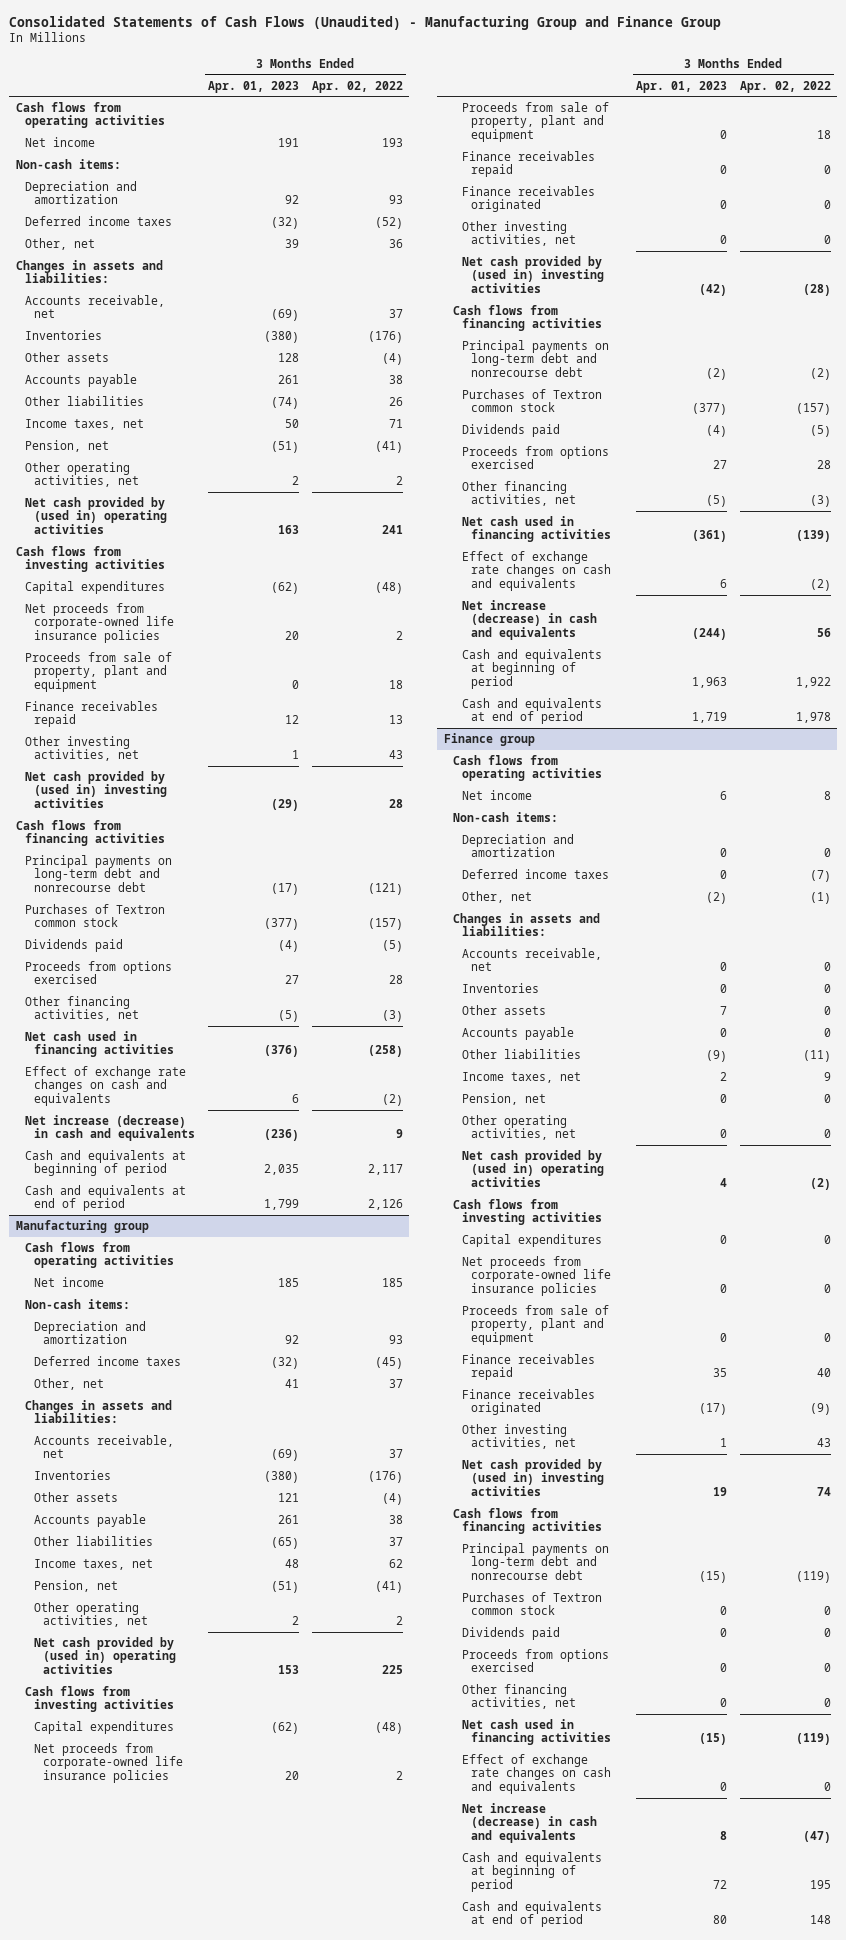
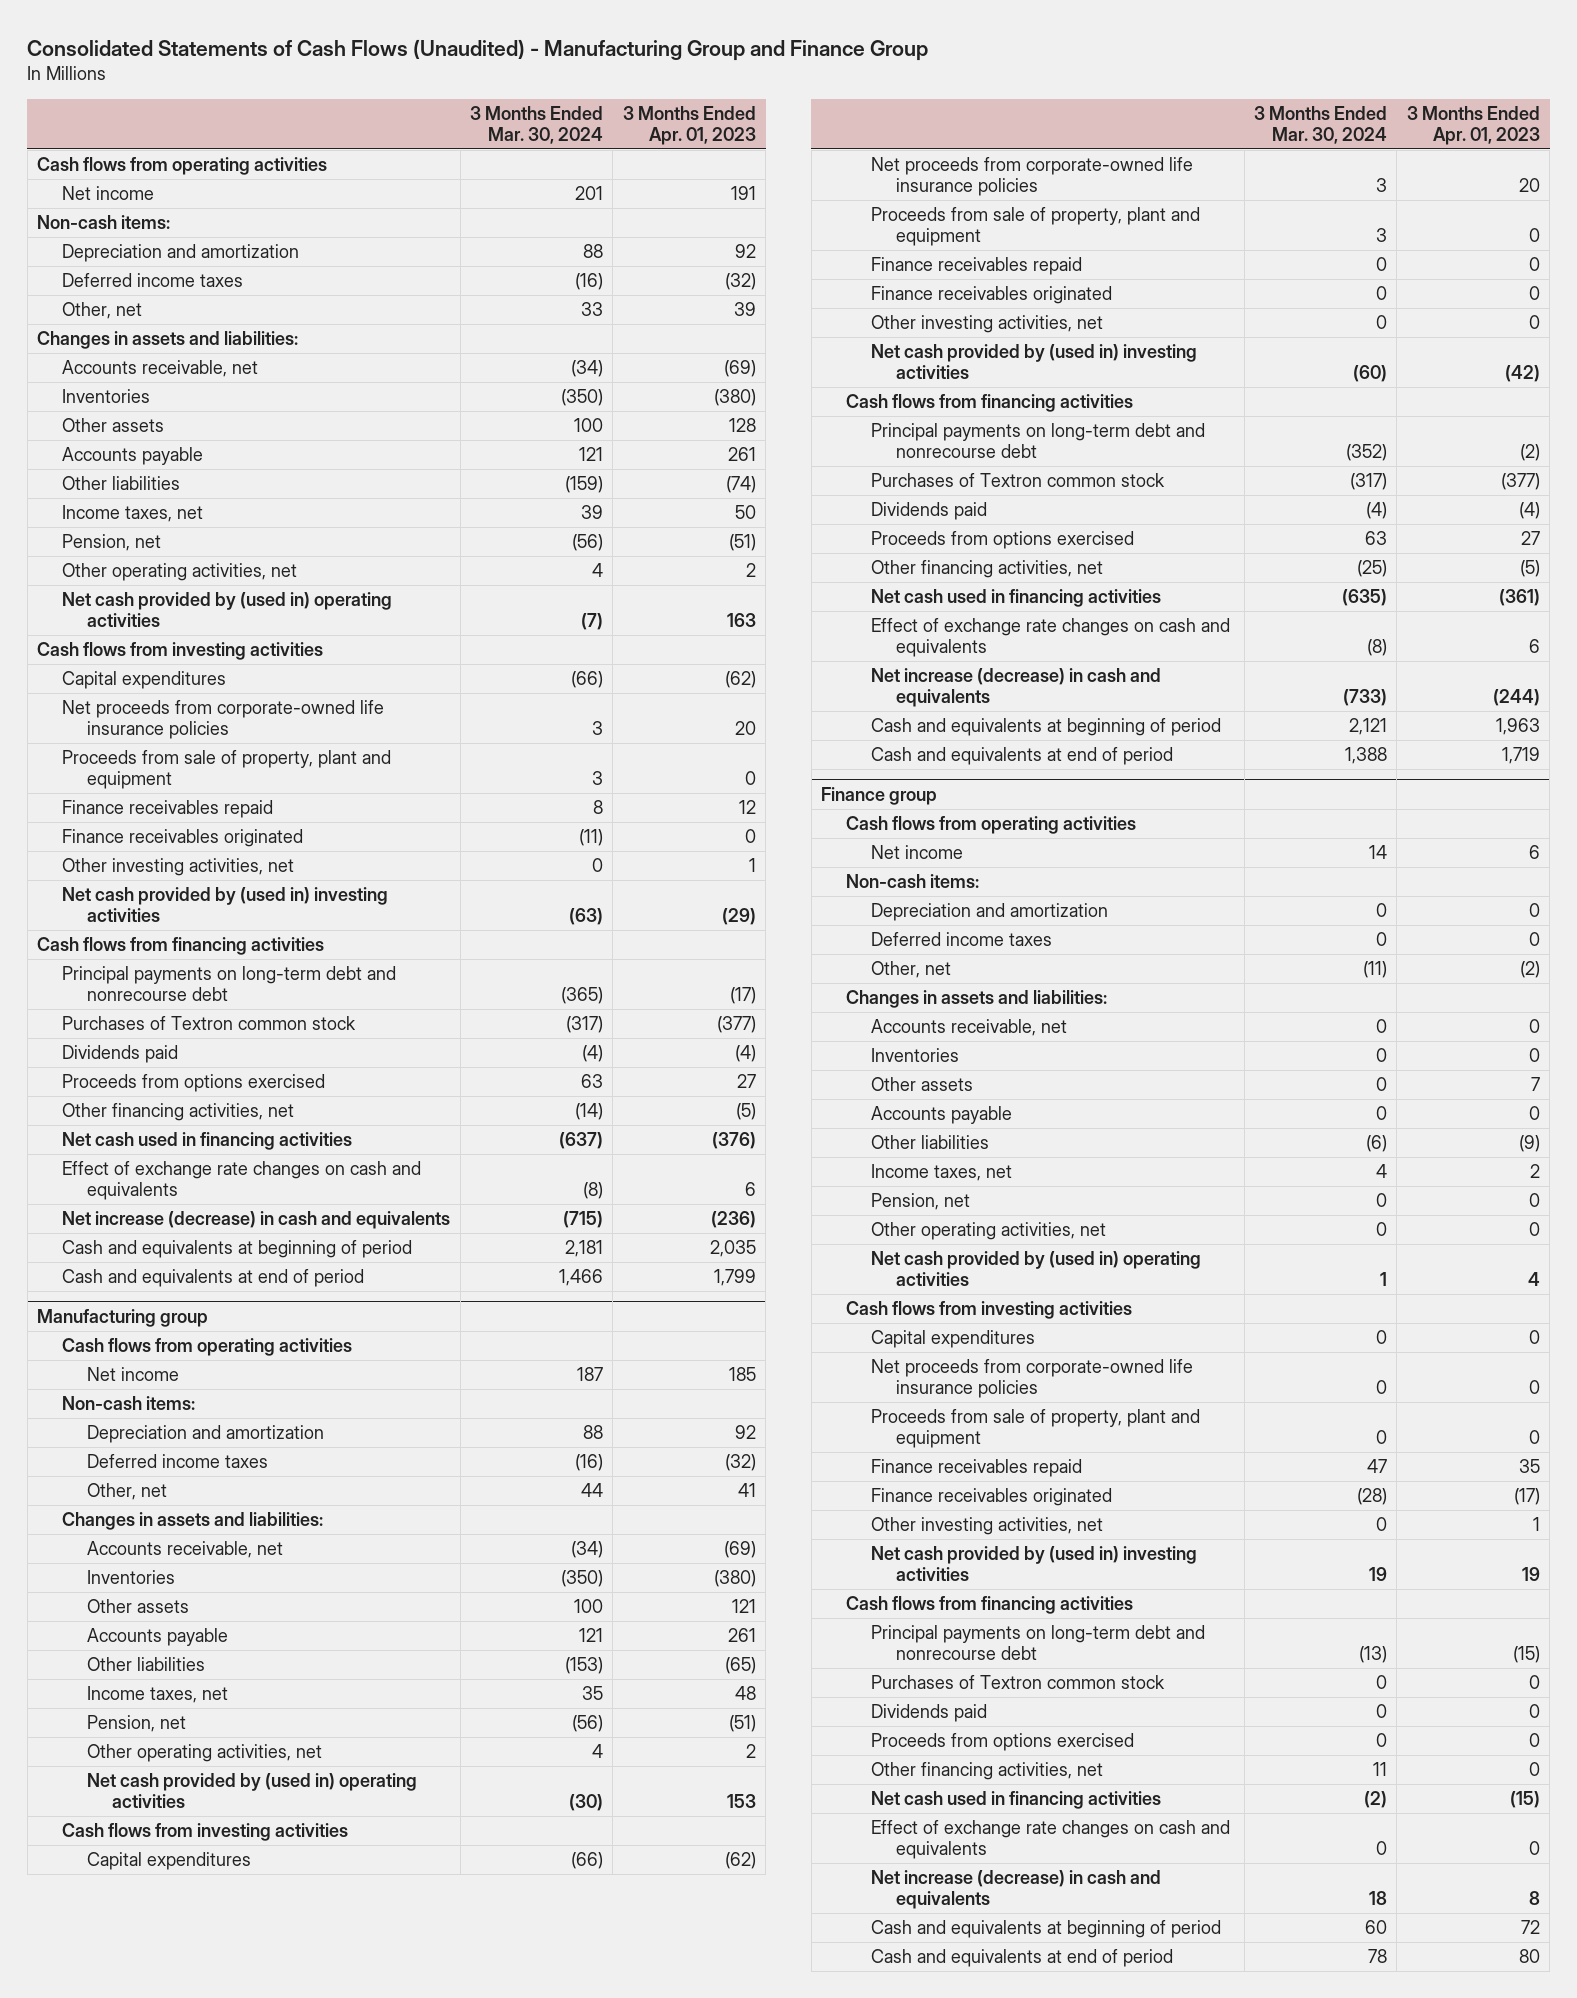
- | 3 Months Ended Apr. 01, 2023 | 3 Months Ended Apr. 02, 2022
+ | 3 Months Ended Mar. 30, 2024 | 3 Months Ended Apr. 01, 2023
+ Finance receivables originated | (11) | 0

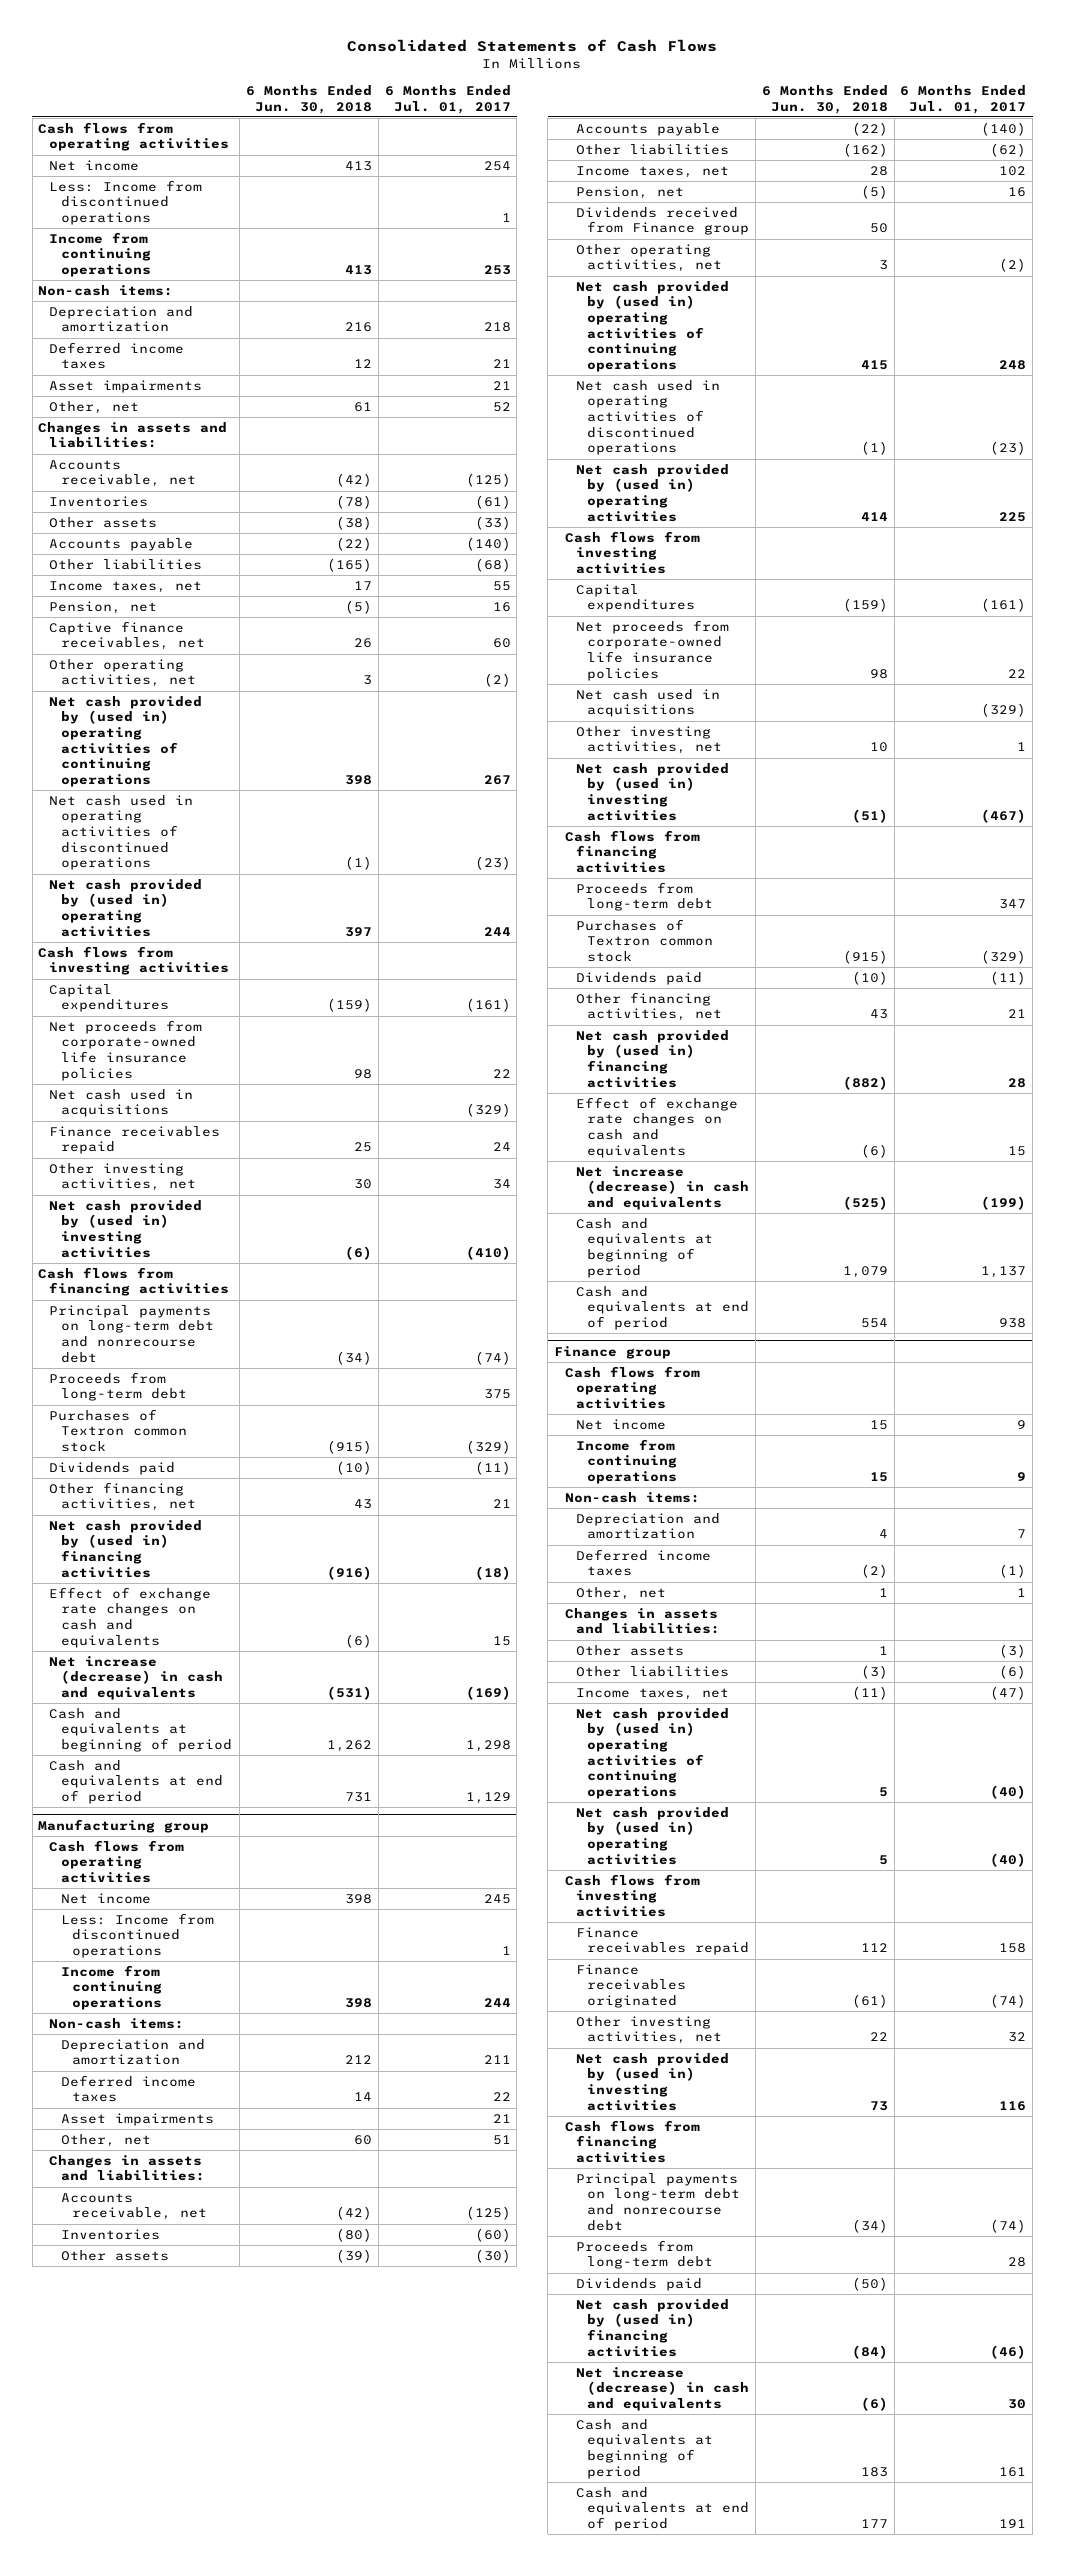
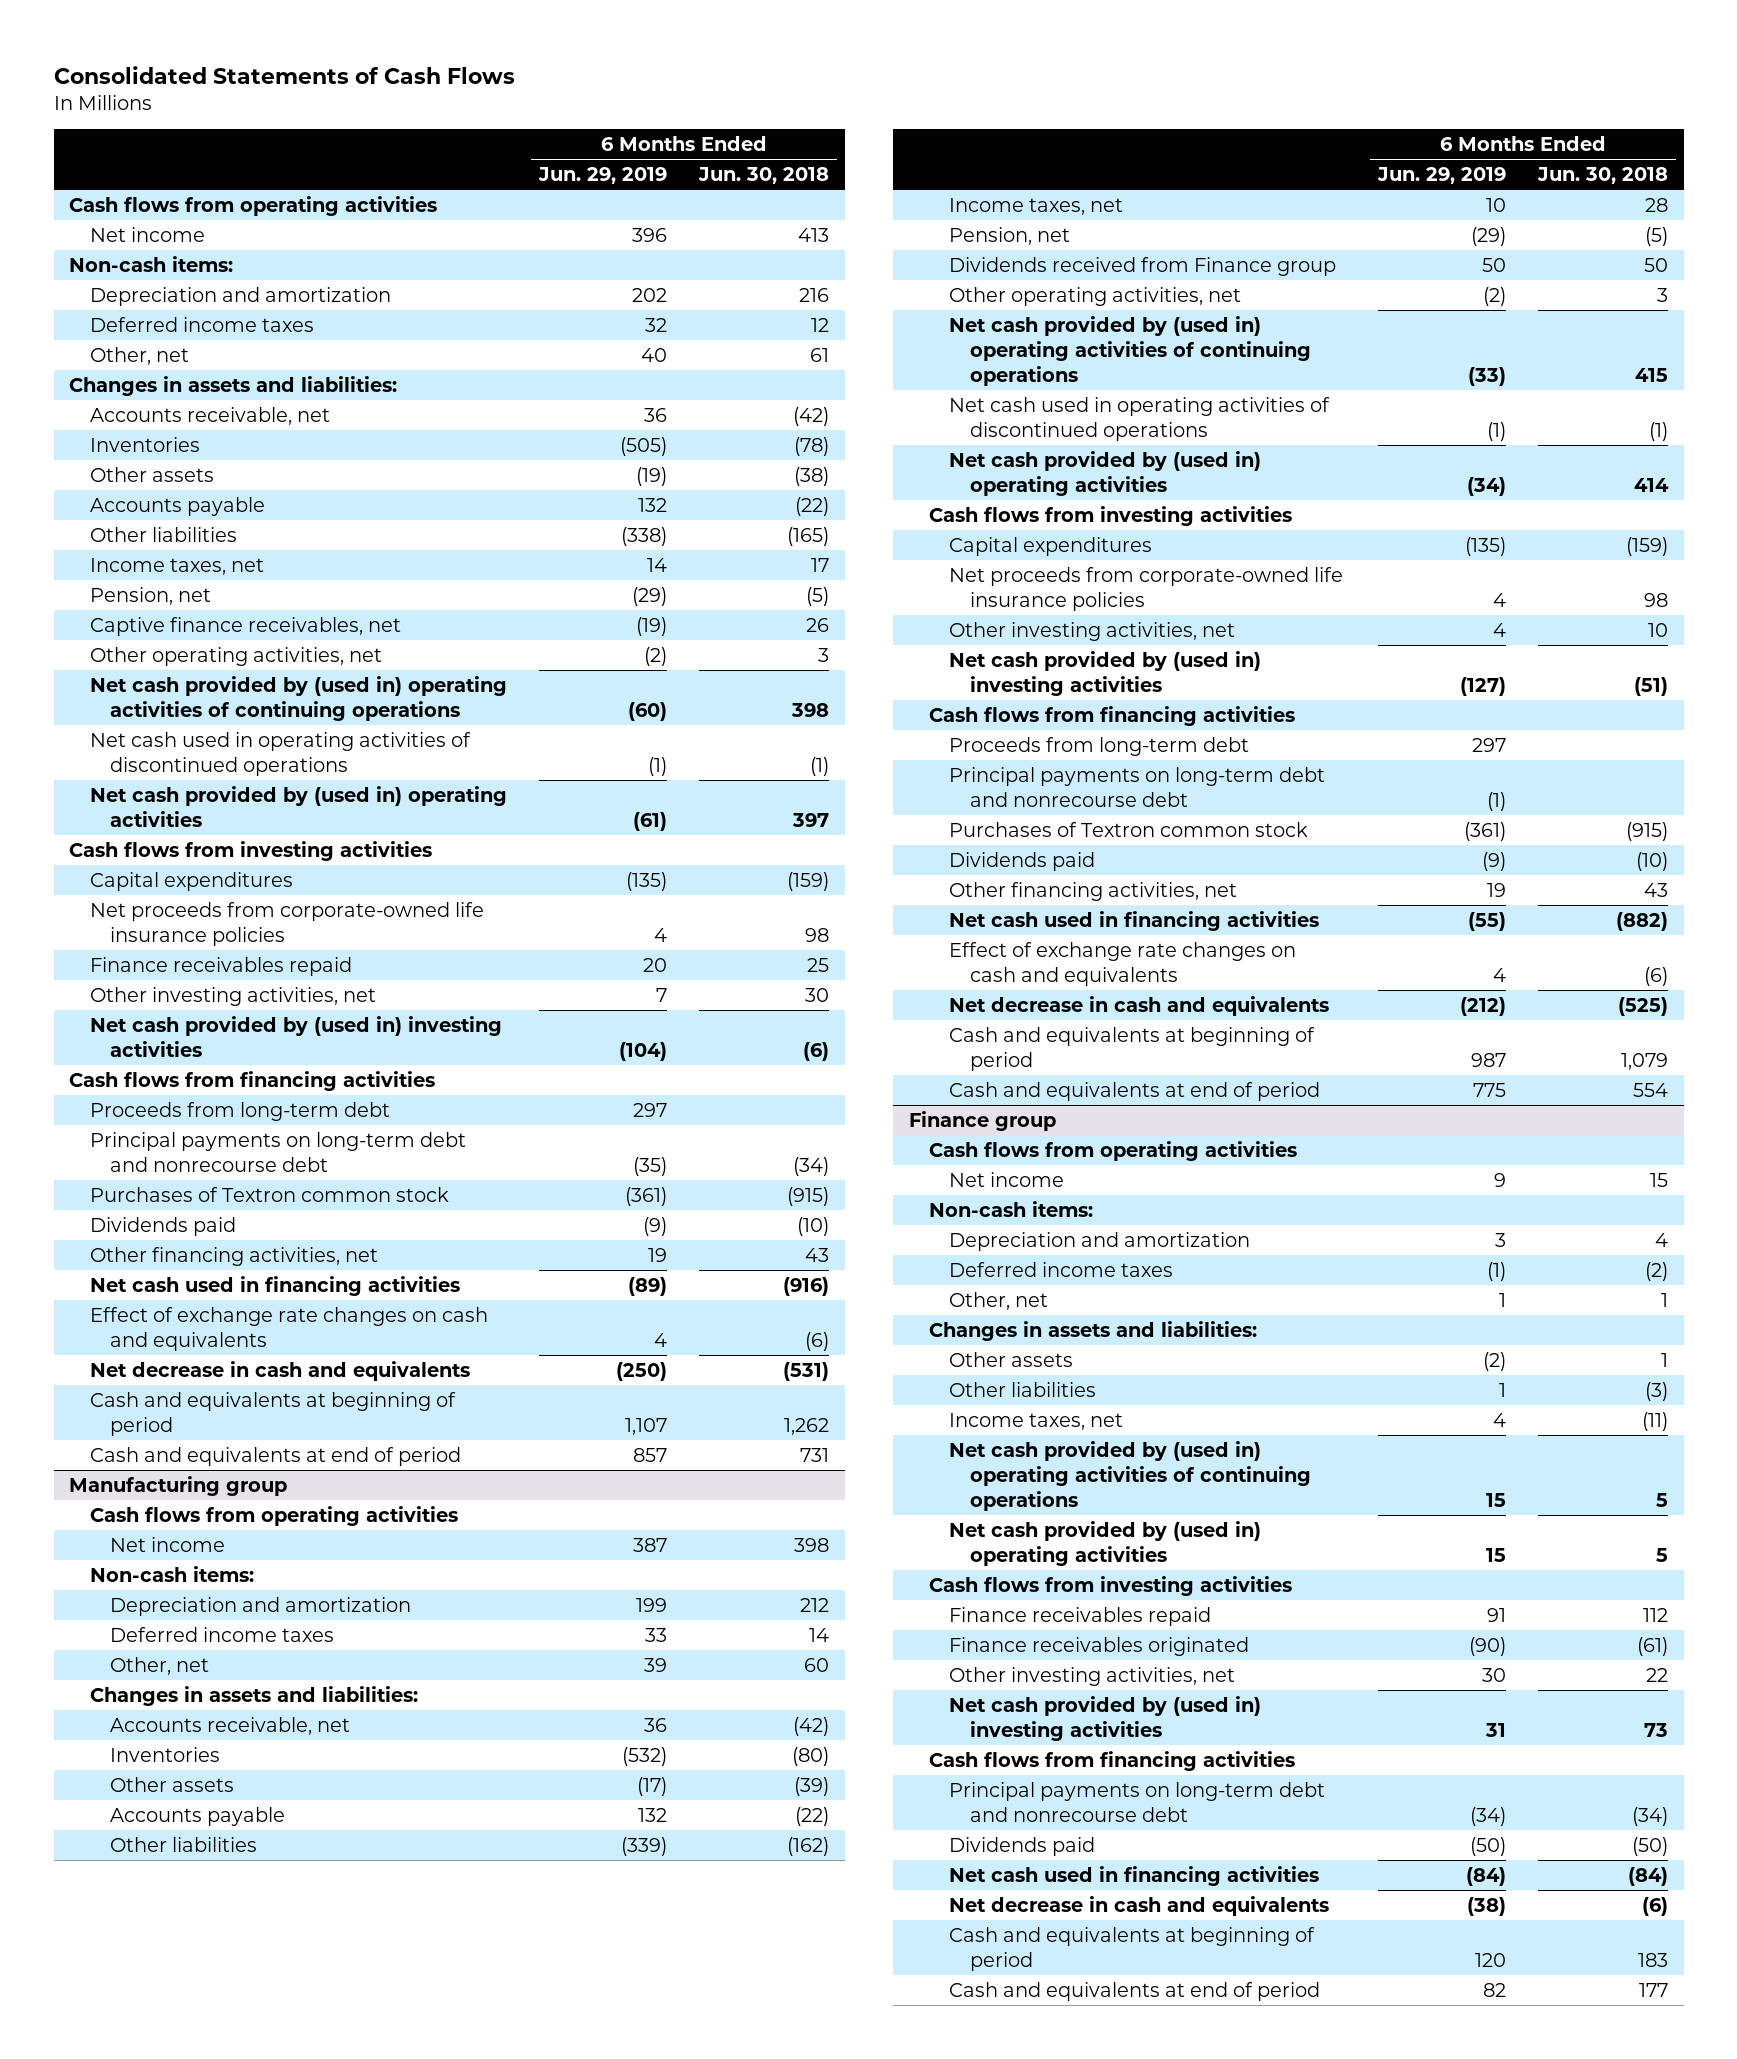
- | 6 Months Ended Jun. 30, 2018 | 6 Months Ended Jul. 01, 2017
+ | 6 Months Ended Jun. 29, 2019 | 6 Months Ended Jun. 30, 2018
- Less: Income from discontinued operations | | 1
- Income from continuing operations | 413 | 253
- Asset impairments | | 21
- Net cash used in acquisitions | | (329)
moved down: Principal payments on long-term debt and nonrecourse debt | (35) | (34)
- Net cash provided by (used in) financing activities | (916) | (18)
+ Net cash used in financing activities | (89) | (916)
- Net increase (decrease) in cash and equivalents | (531) | (169)
+ Net decrease in cash and equivalents | (250) | (531)
@ Manufacturing group
- Less: Income from discontinued operations | | 1
- Income from continuing operations | 398 | 244
- Asset impairments | | 21
- Net cash used in acquisitions | | (329)
+ Principal payments on long-term debt and nonrecourse debt | (1) |
- Net cash provided by (used in) financing activities | (882) | 28
+ Net cash used in financing activities | (55) | (882)
- Net increase (decrease) in cash and equivalents | (525) | (199)
+ Net decrease in cash and equivalents | (212) | (525)
@ Finance group
- Income from continuing operations | 15 | 9
- Proceeds from long-term debt | | 28
- Net cash provided by (used in) financing activities | (84) | (46)
- Net increase (decrease) in cash and equivalents | (6) | 30
+ Net cash used in financing activities | (84) | (84)
+ Net decrease in cash and equivalents | (38) | (6)

